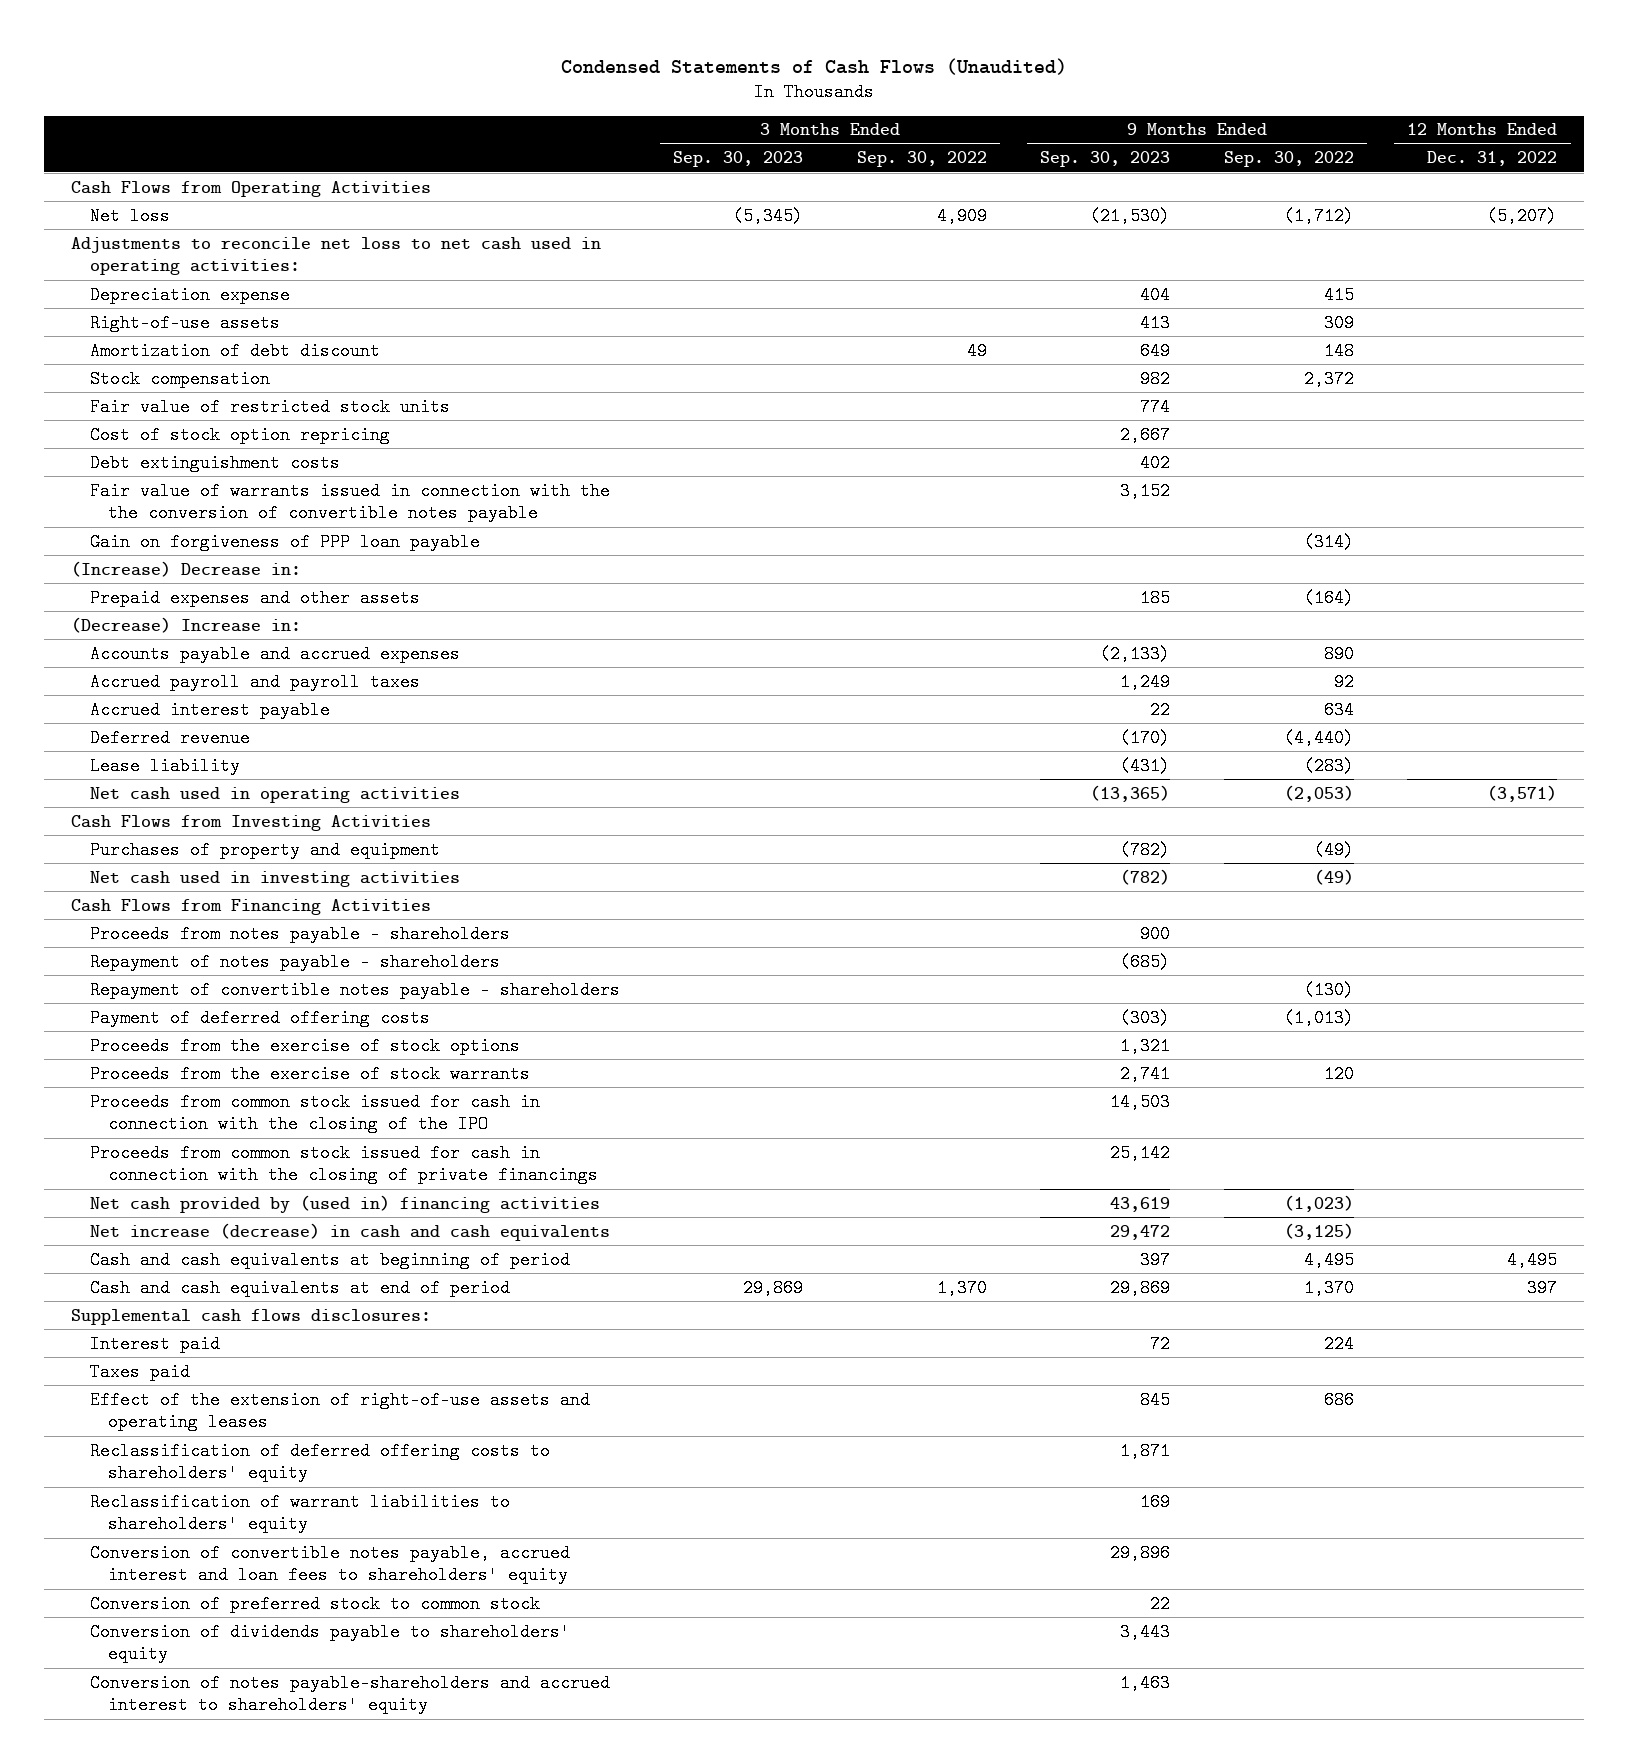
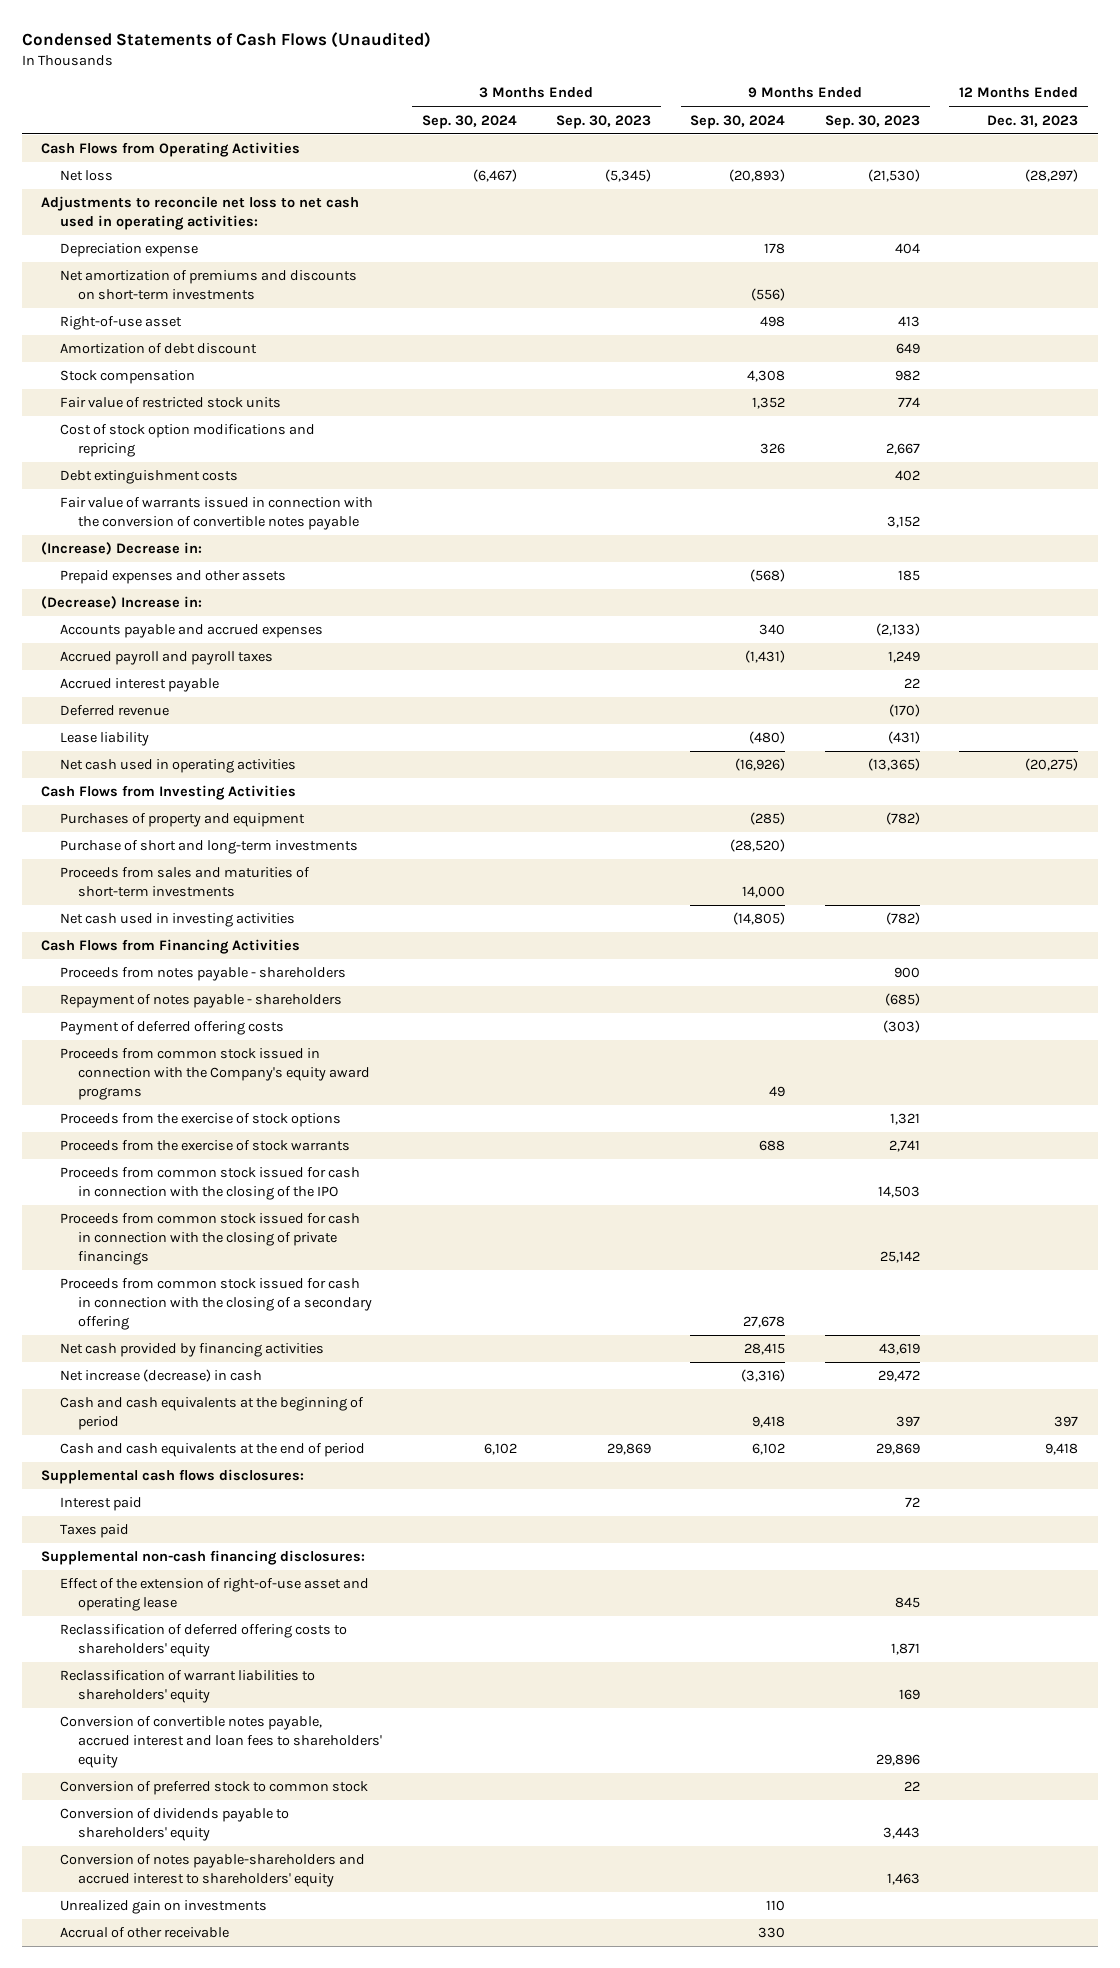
- | 3 Months Ended Sep. 30, 2023 | 3 Months Ended Sep. 30, 2022 | 9 Months Ended Sep. 30, 2023 | 9 Months Ended Sep. 30, 2022 | 12 Months Ended Dec. 31, 2022
+ | 3 Months Ended Sep. 30, 2024 | 3 Months Ended Sep. 30, 2023 | 9 Months Ended Sep. 30, 2024 | 9 Months Ended Sep. 30, 2023 | 12 Months Ended Dec. 31, 2023
- Right-of-use assets | | | 413 | 309 |
+ Net amortization of premiums and discounts on short-term investments | | | (556) | |
+ Right-of-use asset | | | 498 | 413 |
- Cost of stock option repricing | | | 2,667 | |
+ Cost of stock option modifications and repricing | | | 326 | 2,667 |
- Fair value of warrants issued in connection with the the conversion of convertible notes payable | | | 3,152 | |
- Gain on forgiveness of PPP loan payable | | | | (314) |
+ Fair value of warrants issued in connection with the conversion of convertible notes payable | | | | 3,152 |
+ Purchase of short and long-term investments | | | (28,520) | |
+ Proceeds from sales and maturities of short-term investments | | | 14,000 | |
- Repayment of convertible notes payable - shareholders | | | | (130) |
+ Proceeds from common stock issued in connection with the Company's equity award programs | | | 49 | |
- Net cash provided by (used in) financing activities | | | 43,619 | (1,023) |
- Net increase (decrease) in cash and cash equivalents | | | 29,472 | (3,125) |
- Cash and cash equivalents at beginning of period | | | 397 | 4,495 | 4,495
- Cash and cash equivalents at end of period | 29,869 | 1,370 | 29,869 | 1,370 | 397
+ Proceeds from common stock issued for cash in connection with the closing of a secondary offering | | | 27,678 | |
+ Net cash provided by financing activities | | | 28,415 | 43,619 |
+ Net increase (decrease) in cash | | | (3,316) | 29,472 |
+ Cash and cash equivalents at the beginning of period | | | 9,418 | 397 | 397
+ Cash and cash equivalents at the end of period | 6,102 | 29,869 | 6,102 | 29,869 | 9,418
- Effect of the extension of right-of-use assets and operating leases | | | 845 | 686 |
+ Supplemental non-cash financing disclosures:
+ Effect of the extension of right-of-use asset and operating lease | | | | 845 |
+ Unrealized gain on investments | | | 110 | |
+ Accrual of other receivable | | | 330 | |

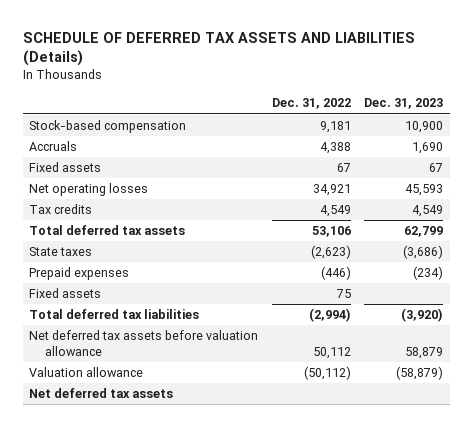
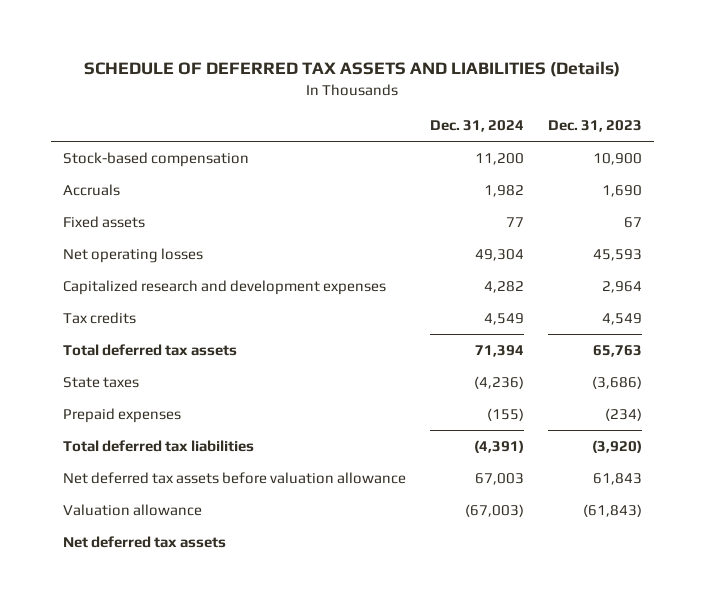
- | Dec. 31, 2022 | Dec. 31, 2023
+ | Dec. 31, 2024 | Dec. 31, 2023
+ Capitalized research and development expenses | 4,282 | 2,964
- Total deferred tax assets | 53,106 | 62,799
+ Total deferred tax assets | 71,394 | 65,763
- Fixed assets | 75 |
- Net deferred tax assets before valuation allowance | 50,112 | 58,879
- Valuation allowance | (50,112) | (58,879)
+ Net deferred tax assets before valuation allowance | 67,003 | 61,843
+ Valuation allowance | (67,003) | (61,843)

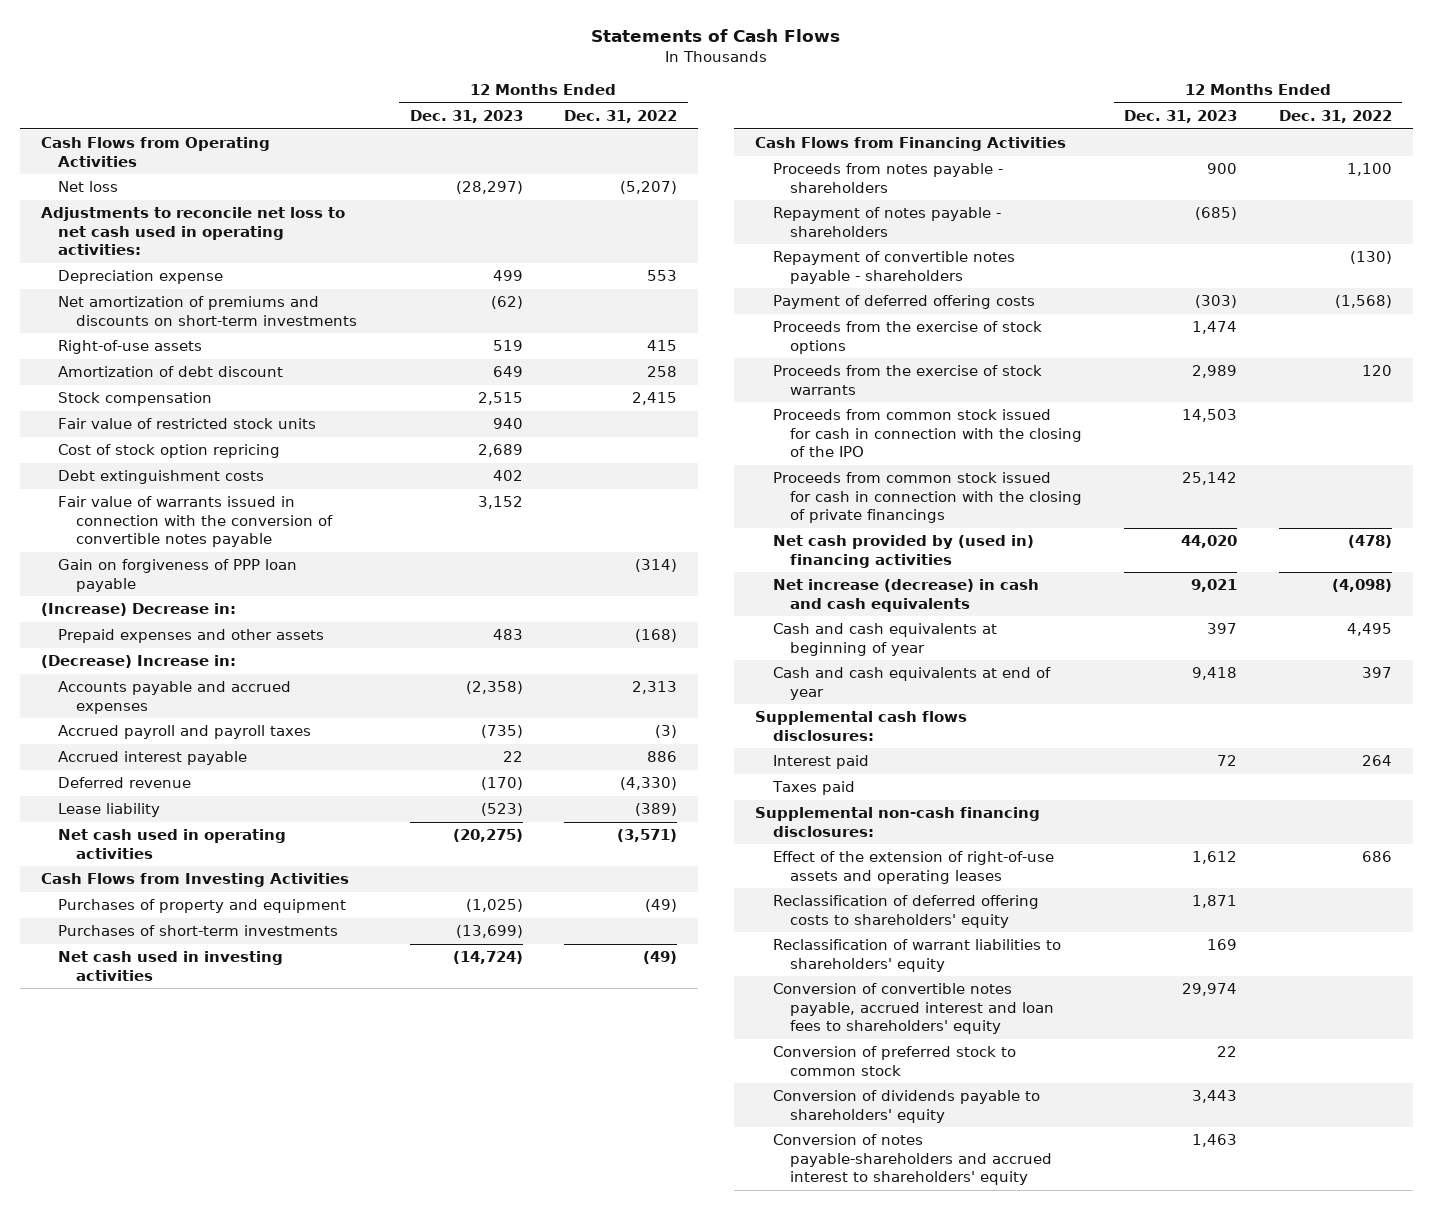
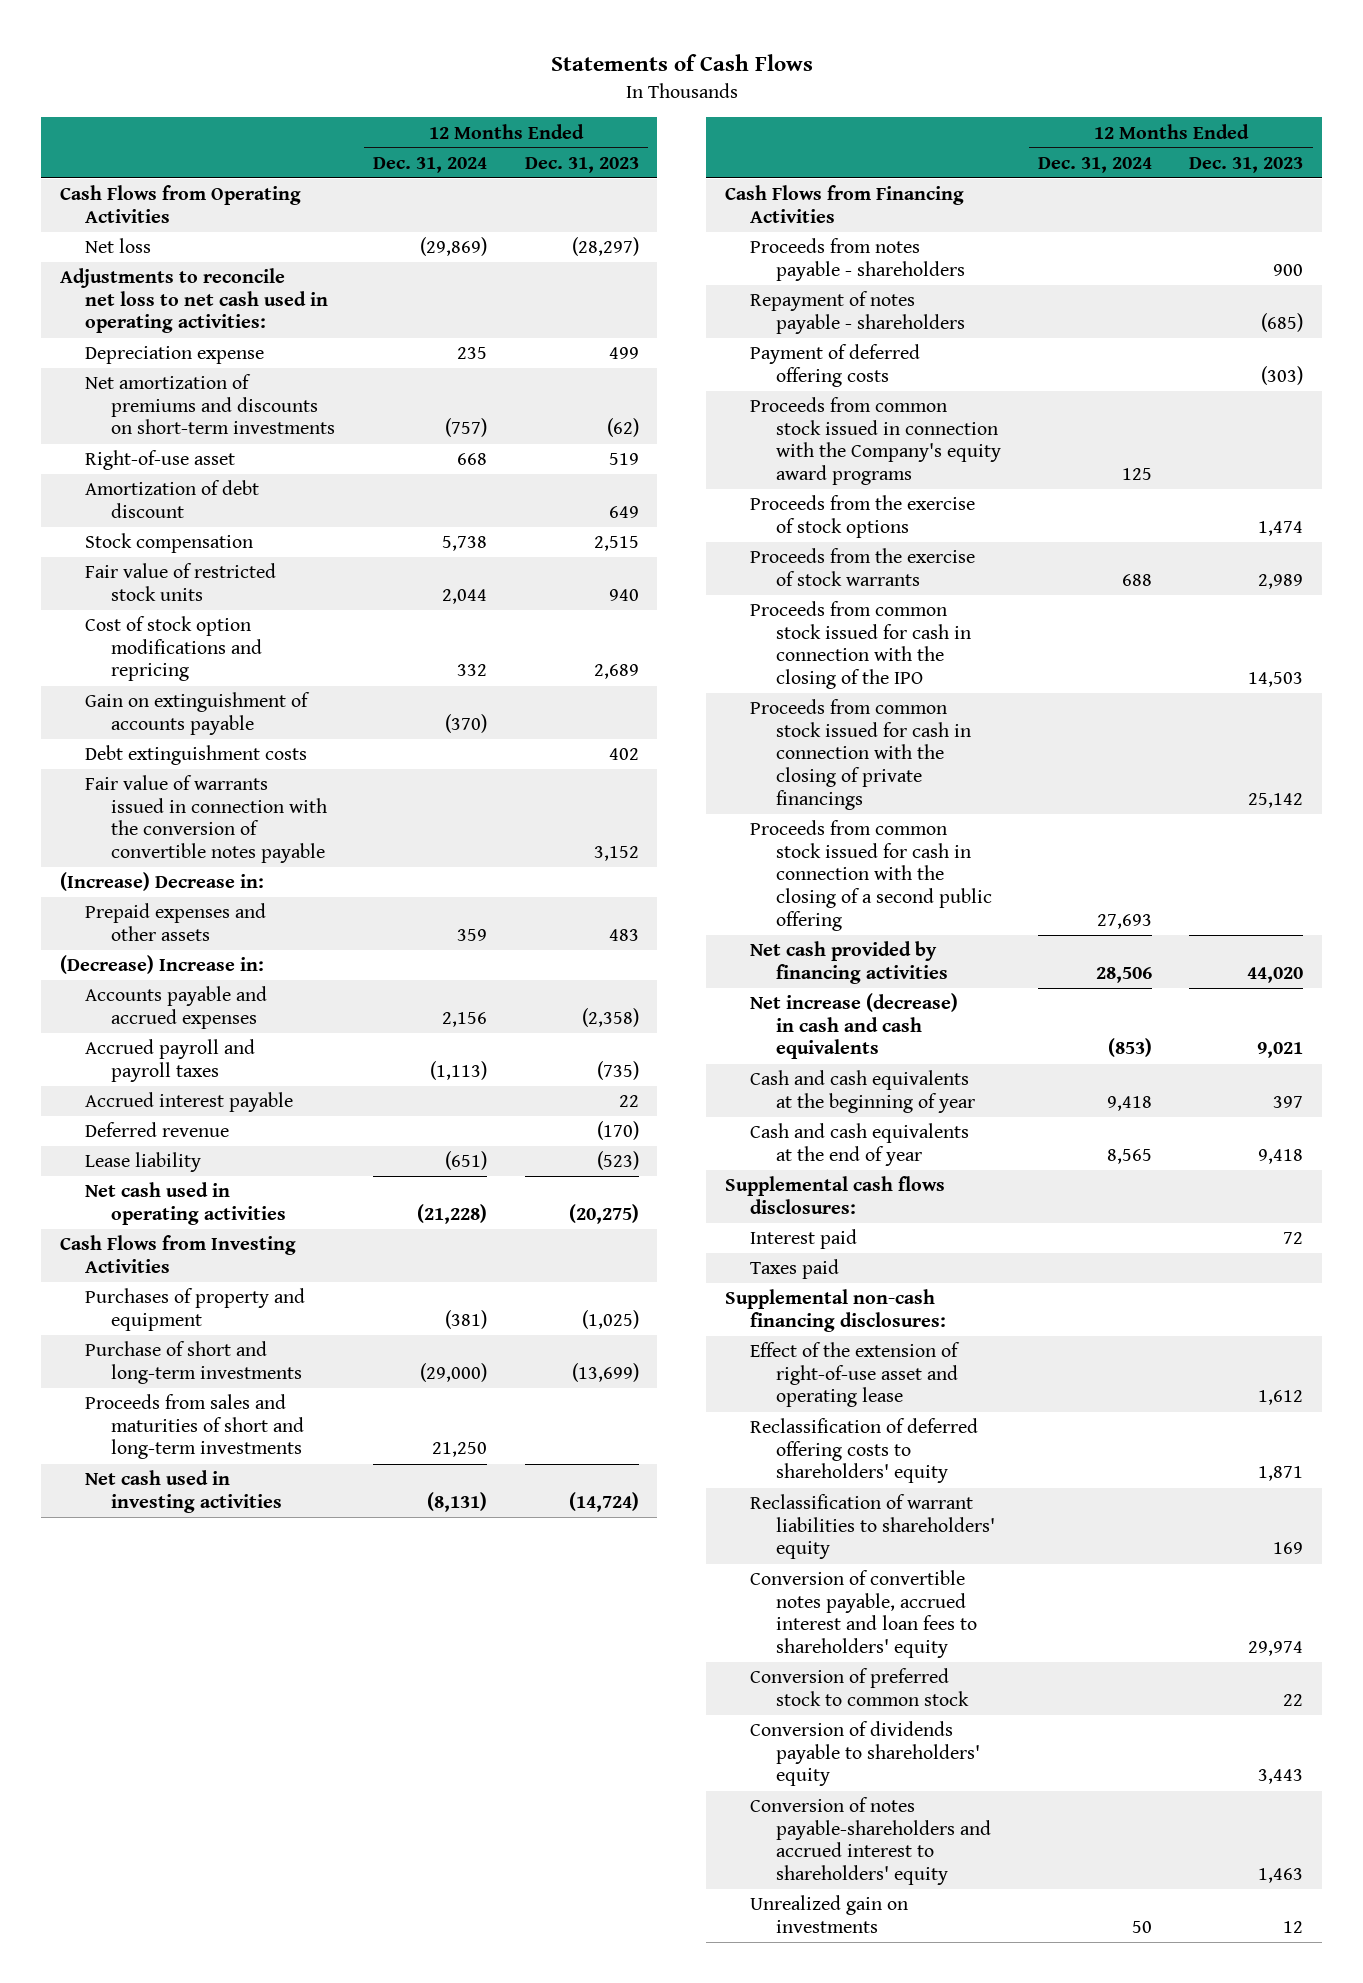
- | 12 Months Ended Dec. 31, 2023 | 12 Months Ended Dec. 31, 2022
+ | 12 Months Ended Dec. 31, 2024 | 12 Months Ended Dec. 31, 2023
- Right-of-use assets | 519 | 415
+ Right-of-use asset | 668 | 519
- Cost of stock option repricing | 2,689 |
+ Cost of stock option modifications and repricing | 332 | 2,689
+ Gain on extinguishment of accounts payable | (370) |
- Gain on forgiveness of PPP loan payable | | (314)
- Purchases of short-term investments | (13,699) |
+ Purchase of short and long-term investments | (29,000) | (13,699)
+ Proceeds from sales and maturities of short and long-term investments | 21,250 |
- Repayment of convertible notes payable - shareholders | | (130)
+ Proceeds from common stock issued in connection with the Company's equity award programs | 125 |
- Net cash provided by (used in) financing activities | 44,020 | (478)
+ Proceeds from common stock issued for cash in connection with the closing of a second public offering | 27,693 |
+ Net cash provided by financing activities | 28,506 | 44,020
- Cash and cash equivalents at beginning of year | 397 | 4,495
- Cash and cash equivalents at end of year | 9,418 | 397
+ Cash and cash equivalents at the beginning of year | 9,418 | 397
+ Cash and cash equivalents at the end of year | 8,565 | 9,418
- Effect of the extension of right-of-use assets and operating leases | 1,612 | 686
+ Effect of the extension of right-of-use asset and operating lease | | 1,612
+ Unrealized gain on investments | 50 | 12

